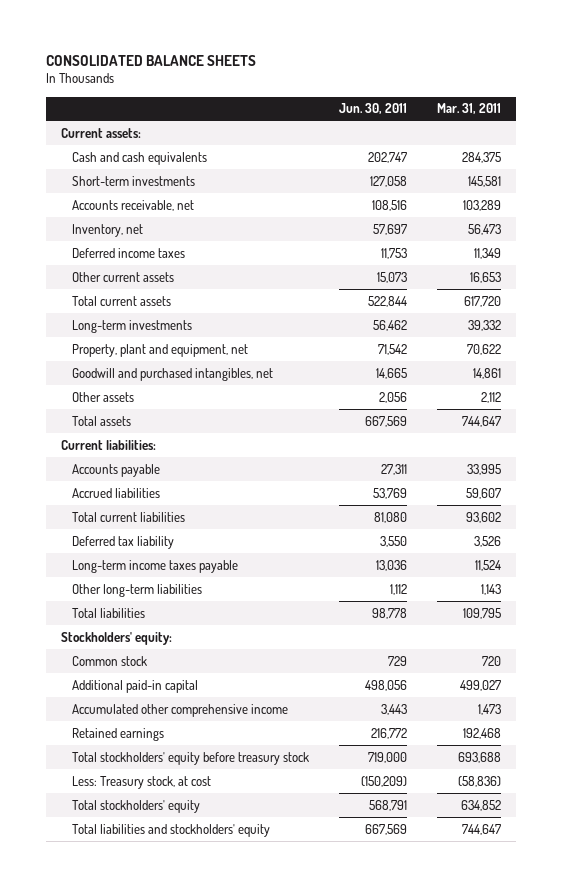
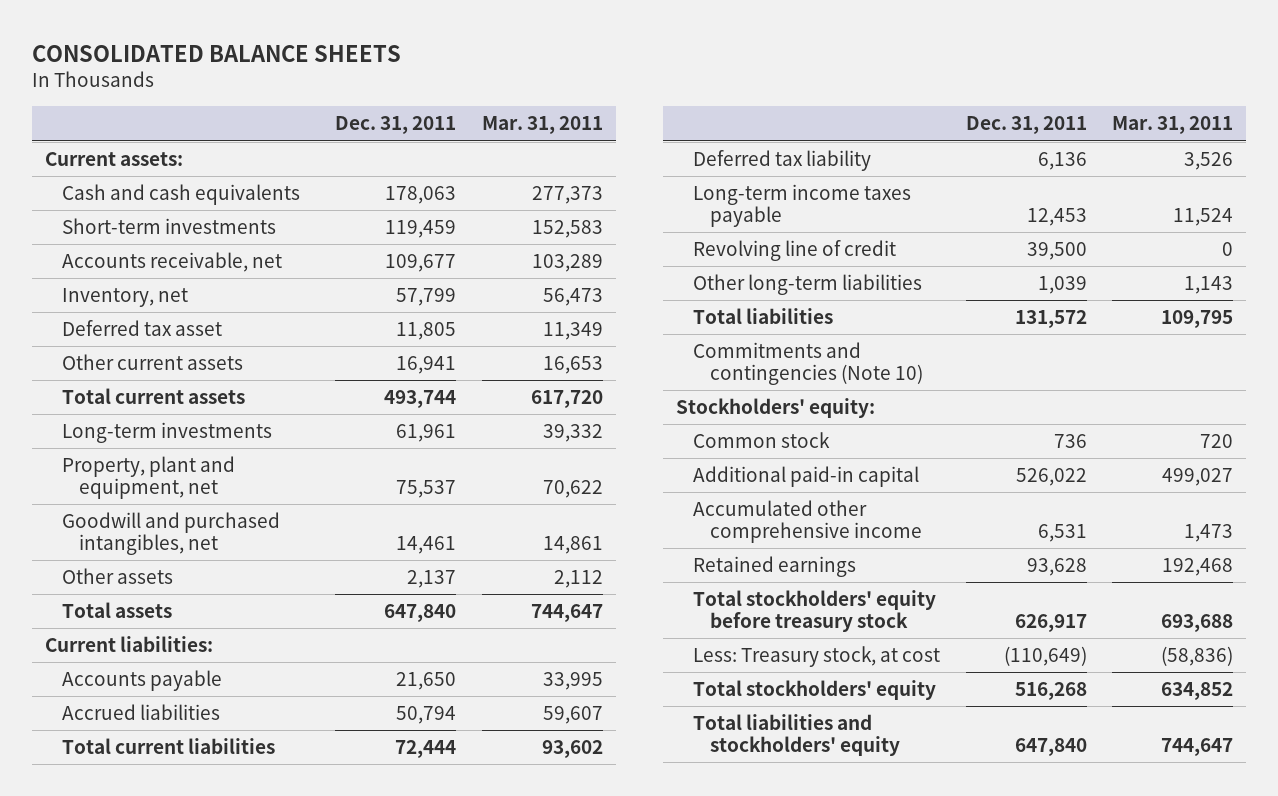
- | Jun. 30, 2011 | Mar. 31, 2011
+ | Dec. 31, 2011 | Mar. 31, 2011
- Cash and cash equivalents | 202,747 | 284,375
- Short-term investments | 127,058 | 145,581
+ Cash and cash equivalents | 178,063 | 277,373
+ Short-term investments | 119,459 | 152,583
- Deferred income taxes | 11,753 | 11,349
+ Deferred tax asset | 11,805 | 11,349
+ Revolving line of credit | 39,500 | 0
+ Commitments and contingencies (Note 10)

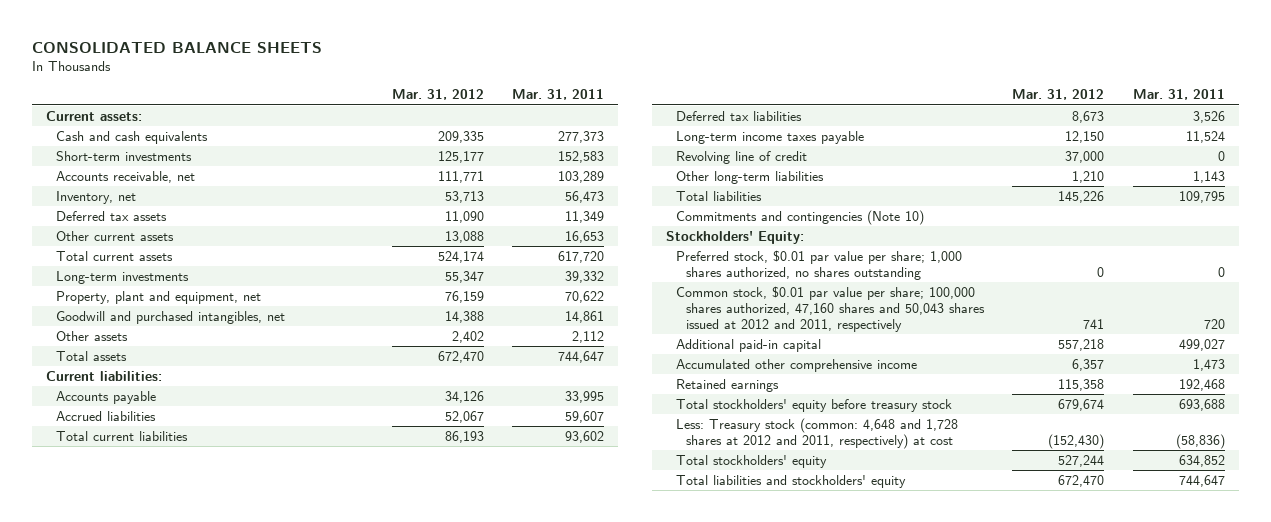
- | Dec. 31, 2011 | Mar. 31, 2011
+ | Mar. 31, 2012 | Mar. 31, 2011
- Deferred tax asset | 11,805 | 11,349
+ Deferred tax assets | 11,090 | 11,349
- Deferred tax liability | 6,136 | 3,526
+ Deferred tax liabilities | 8,673 | 3,526
- Stockholders' equity:
- Common stock | 736 | 720
+ Stockholders' Equity:
+ Preferred stock, $0.01 par value per share; 1,000 shares authorized, no shares outstanding | 0 | 0
+ Common stock, $0.01 par value per share; 100,000 shares authorized, 47,160 shares and 50,043 shares issued at 2012 and 2011, respectively | 741 | 720
- Less: Treasury stock, at cost | (110,649) | (58,836)
+ Less: Treasury stock (common: 4,648 and 1,728 shares at 2012 and 2011, respectively) at cost | (152,430) | (58,836)

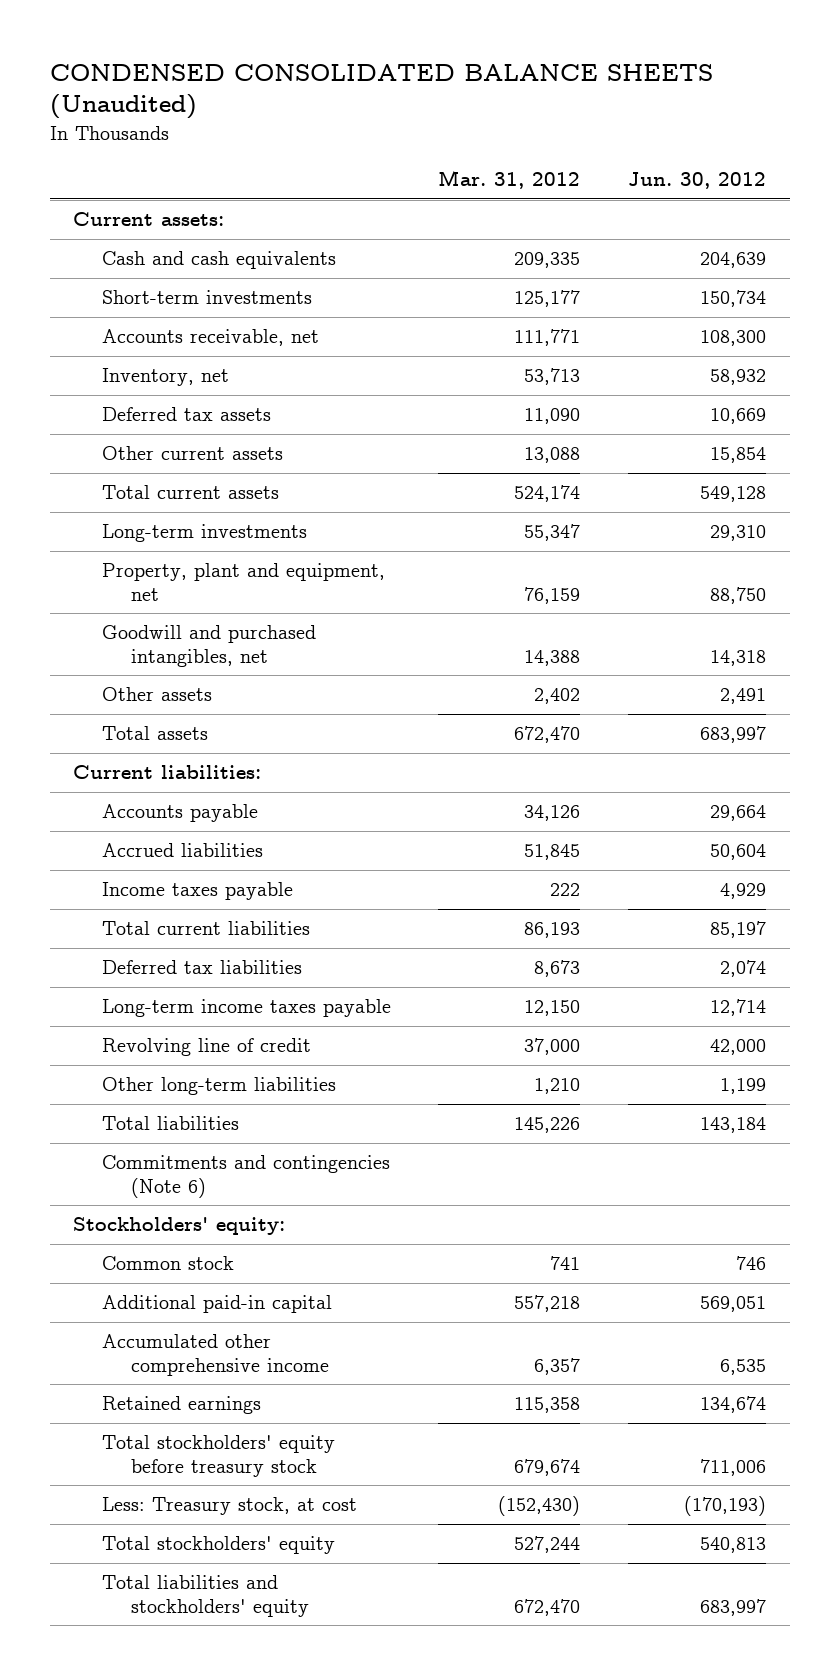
- CONSOLIDATED BALANCE SHEETS
+ CONDENSED CONSOLIDATED BALANCE SHEETS (Unaudited)
- | Mar. 31, 2012 | Mar. 31, 2011
+ | Mar. 31, 2012 | Jun. 30, 2012
- Accrued liabilities | 52,067 | 59,607
+ Accrued liabilities | 51,845 | 50,604
+ Income taxes payable | 222 | 4,929
- Commitments and contingencies (Note 10)
- Stockholders' Equity:
- Preferred stock, $0.01 par value per share; 1,000 shares authorized, no shares outstanding | 0 | 0
- Common stock, $0.01 par value per share; 100,000 shares authorized, 47,160 shares and 50,043 shares issued at 2012 and 2011, respectively | 741 | 720
+ Commitments and contingencies (Note 6)
+ Stockholders' equity:
+ Common stock | 741 | 746
- Less: Treasury stock (common: 4,648 and 1,728 shares at 2012 and 2011, respectively) at cost | (152,430) | (58,836)
+ Less: Treasury stock, at cost | (152,430) | (170,193)

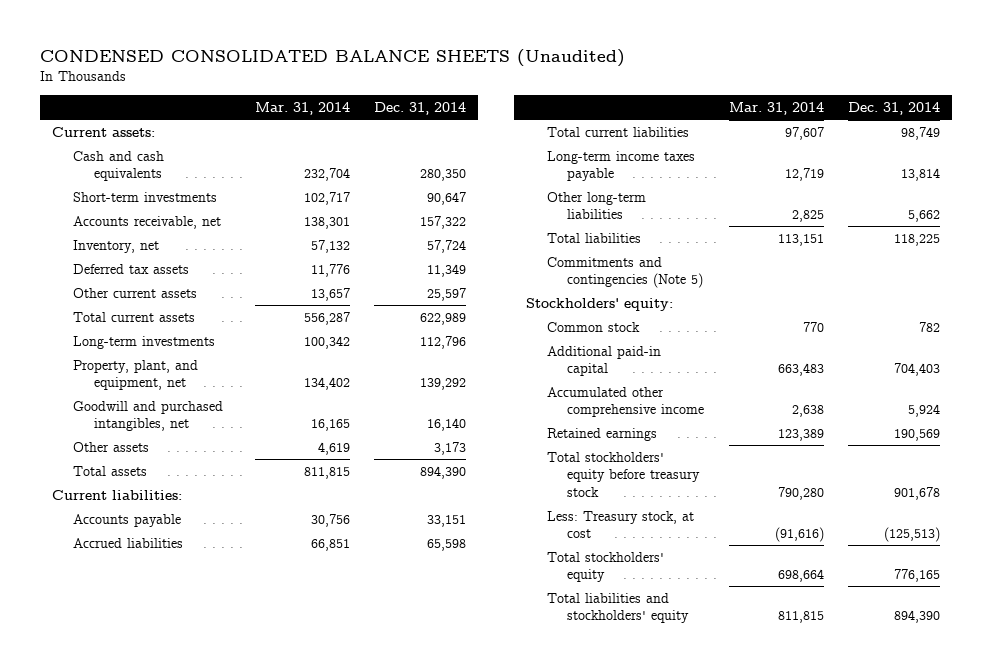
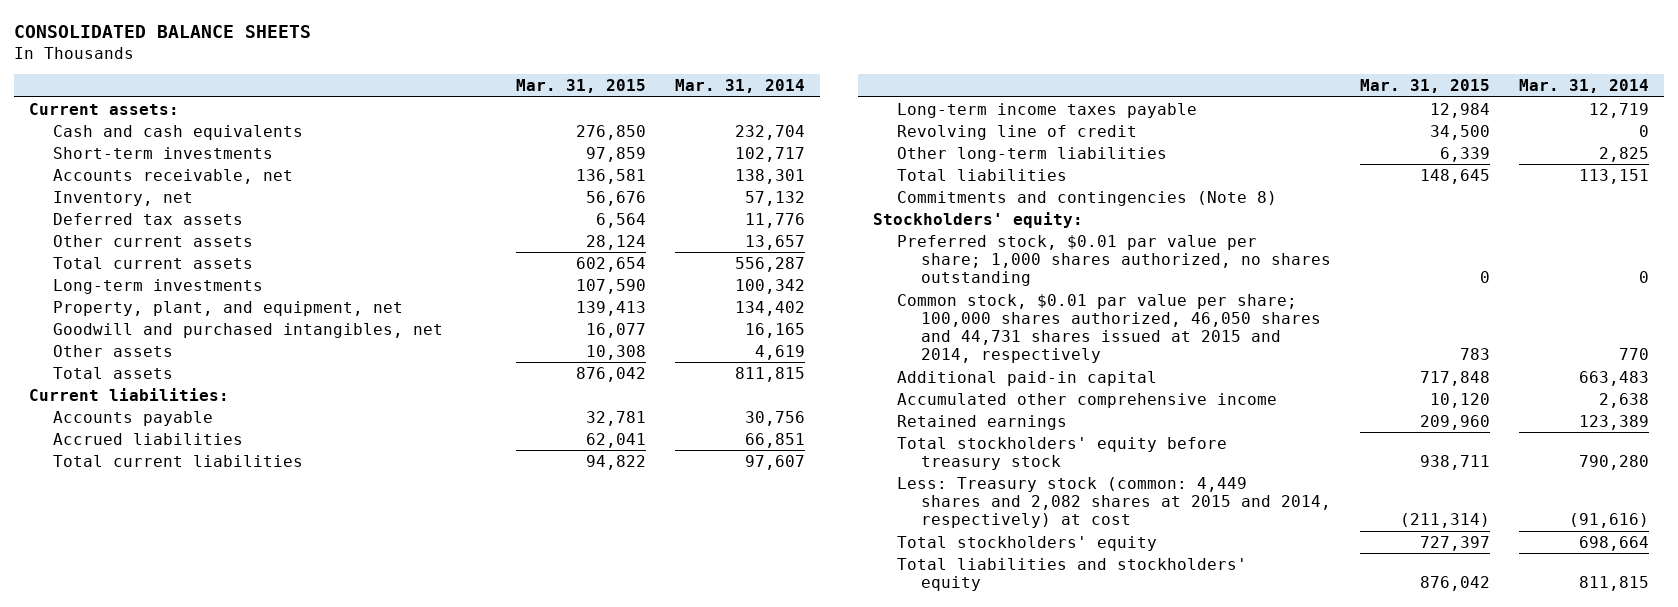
- CONDENSED CONSOLIDATED BALANCE SHEETS (Unaudited)
+ CONSOLIDATED BALANCE SHEETS
- | Mar. 31, 2014 | Dec. 31, 2014
+ | Mar. 31, 2015 | Mar. 31, 2014
+ Revolving line of credit | 34,500 | 0
- Commitments and contingencies (Note 5)
+ Commitments and contingencies (Note 8)
- Common stock | 770 | 782
+ Preferred stock, $0.01 par value per share; 1,000 shares authorized, no shares outstanding | 0 | 0
+ Common stock, $0.01 par value per share; 100,000 shares authorized, 46,050 shares and 44,731 shares issued at 2015 and 2014, respectively | 783 | 770
- Less: Treasury stock, at cost | (91,616) | (125,513)
+ Less: Treasury stock (common: 4,449 shares and 2,082 shares at 2015 and 2014, respectively) at cost | (211,314) | (91,616)

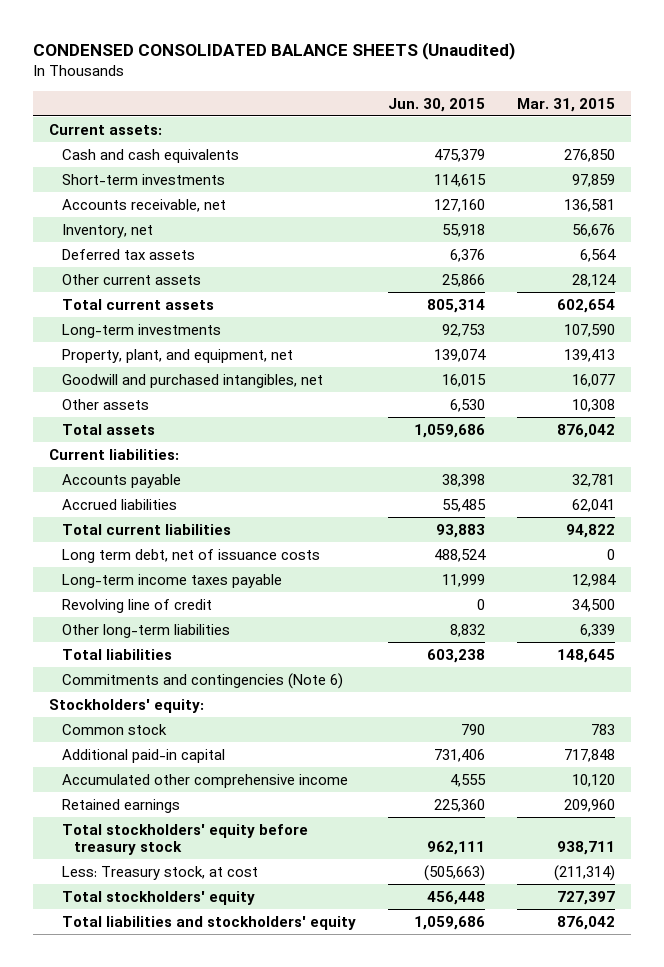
- CONSOLIDATED BALANCE SHEETS
+ CONDENSED CONSOLIDATED BALANCE SHEETS (Unaudited)
- | Mar. 31, 2015 | Mar. 31, 2014
+ | Jun. 30, 2015 | Mar. 31, 2015
+ Long term debt, net of issuance costs | 488,524 | 0
- Commitments and contingencies (Note 8)
+ Commitments and contingencies (Note 6)
- Preferred stock, $0.01 par value per share; 1,000 shares authorized, no shares outstanding | 0 | 0
- Common stock, $0.01 par value per share; 100,000 shares authorized, 46,050 shares and 44,731 shares issued at 2015 and 2014, respectively | 783 | 770
+ Common stock | 790 | 783
- Less: Treasury stock (common: 4,449 shares and 2,082 shares at 2015 and 2014, respectively) at cost | (211,314) | (91,616)
+ Less: Treasury stock, at cost | (505,663) | (211,314)

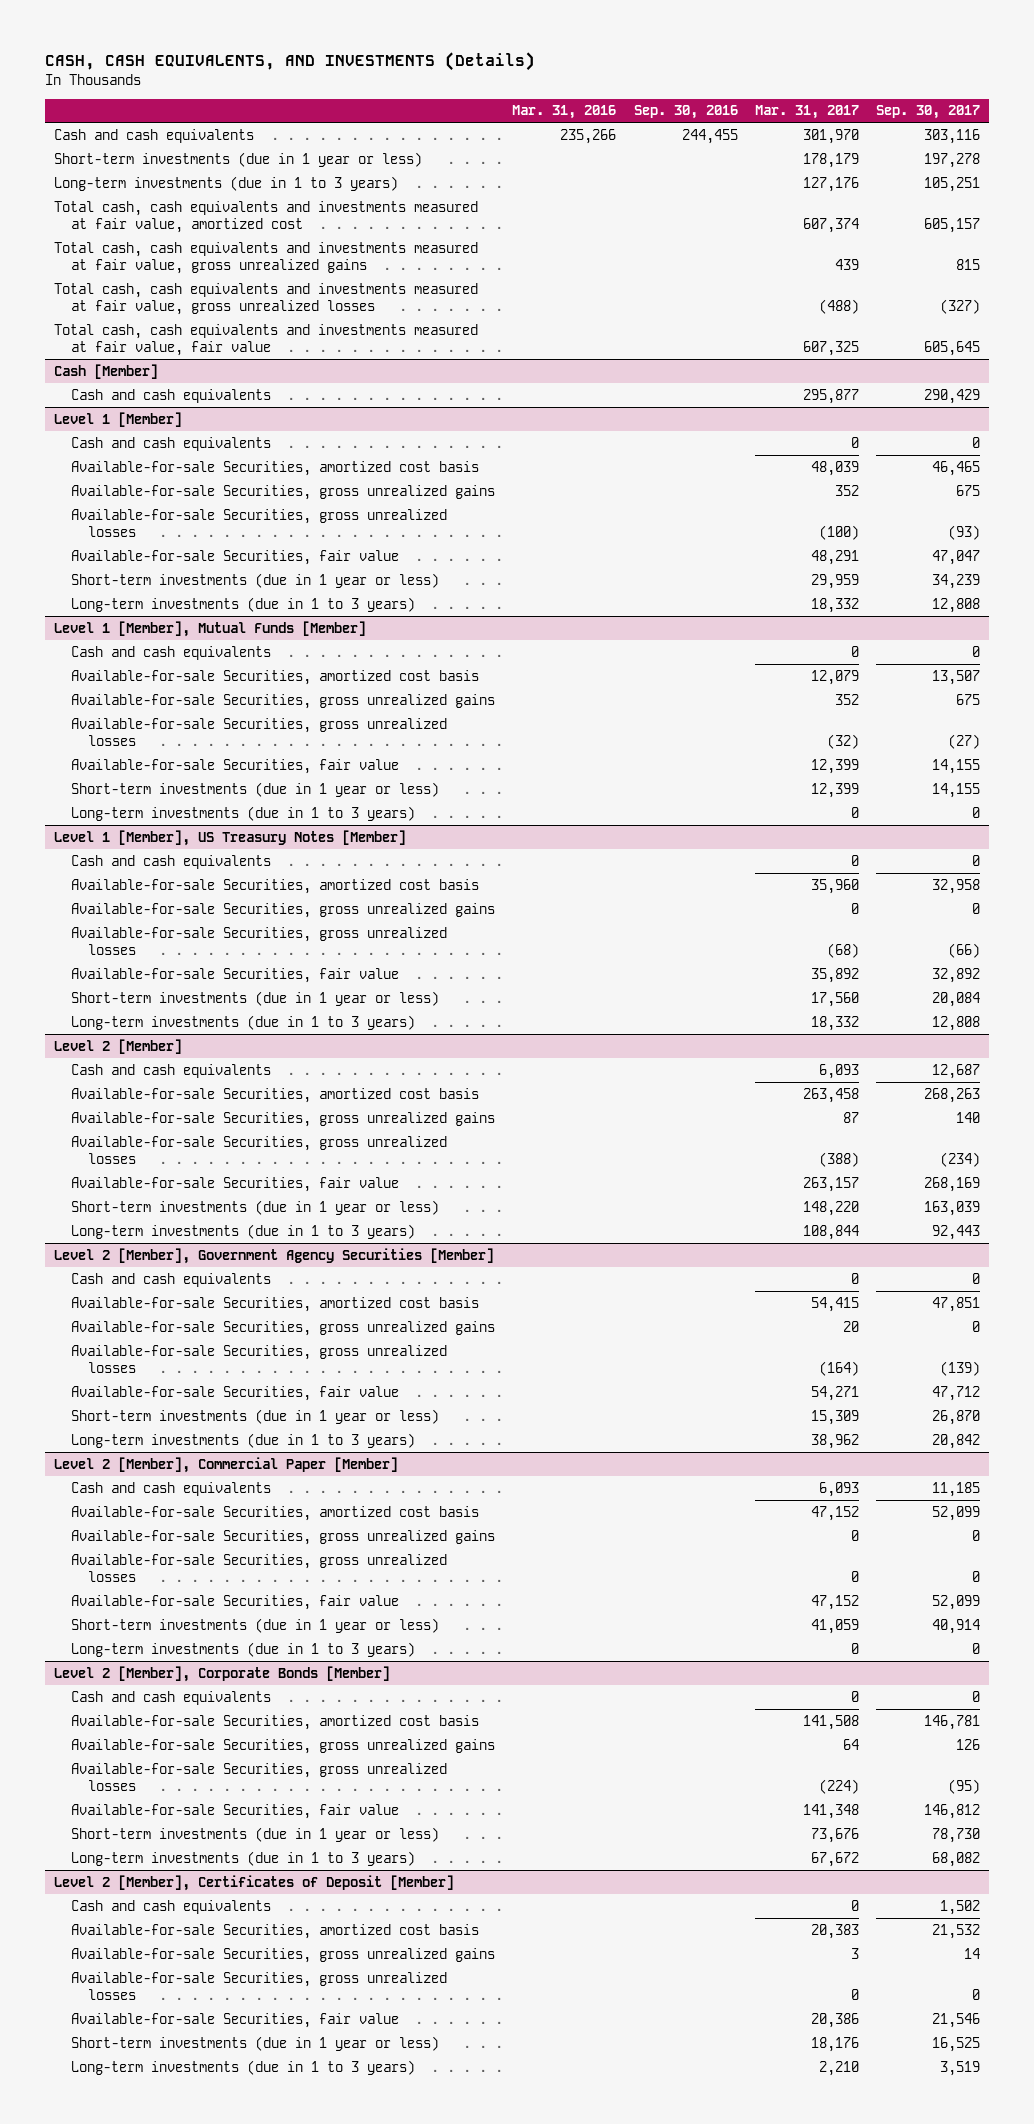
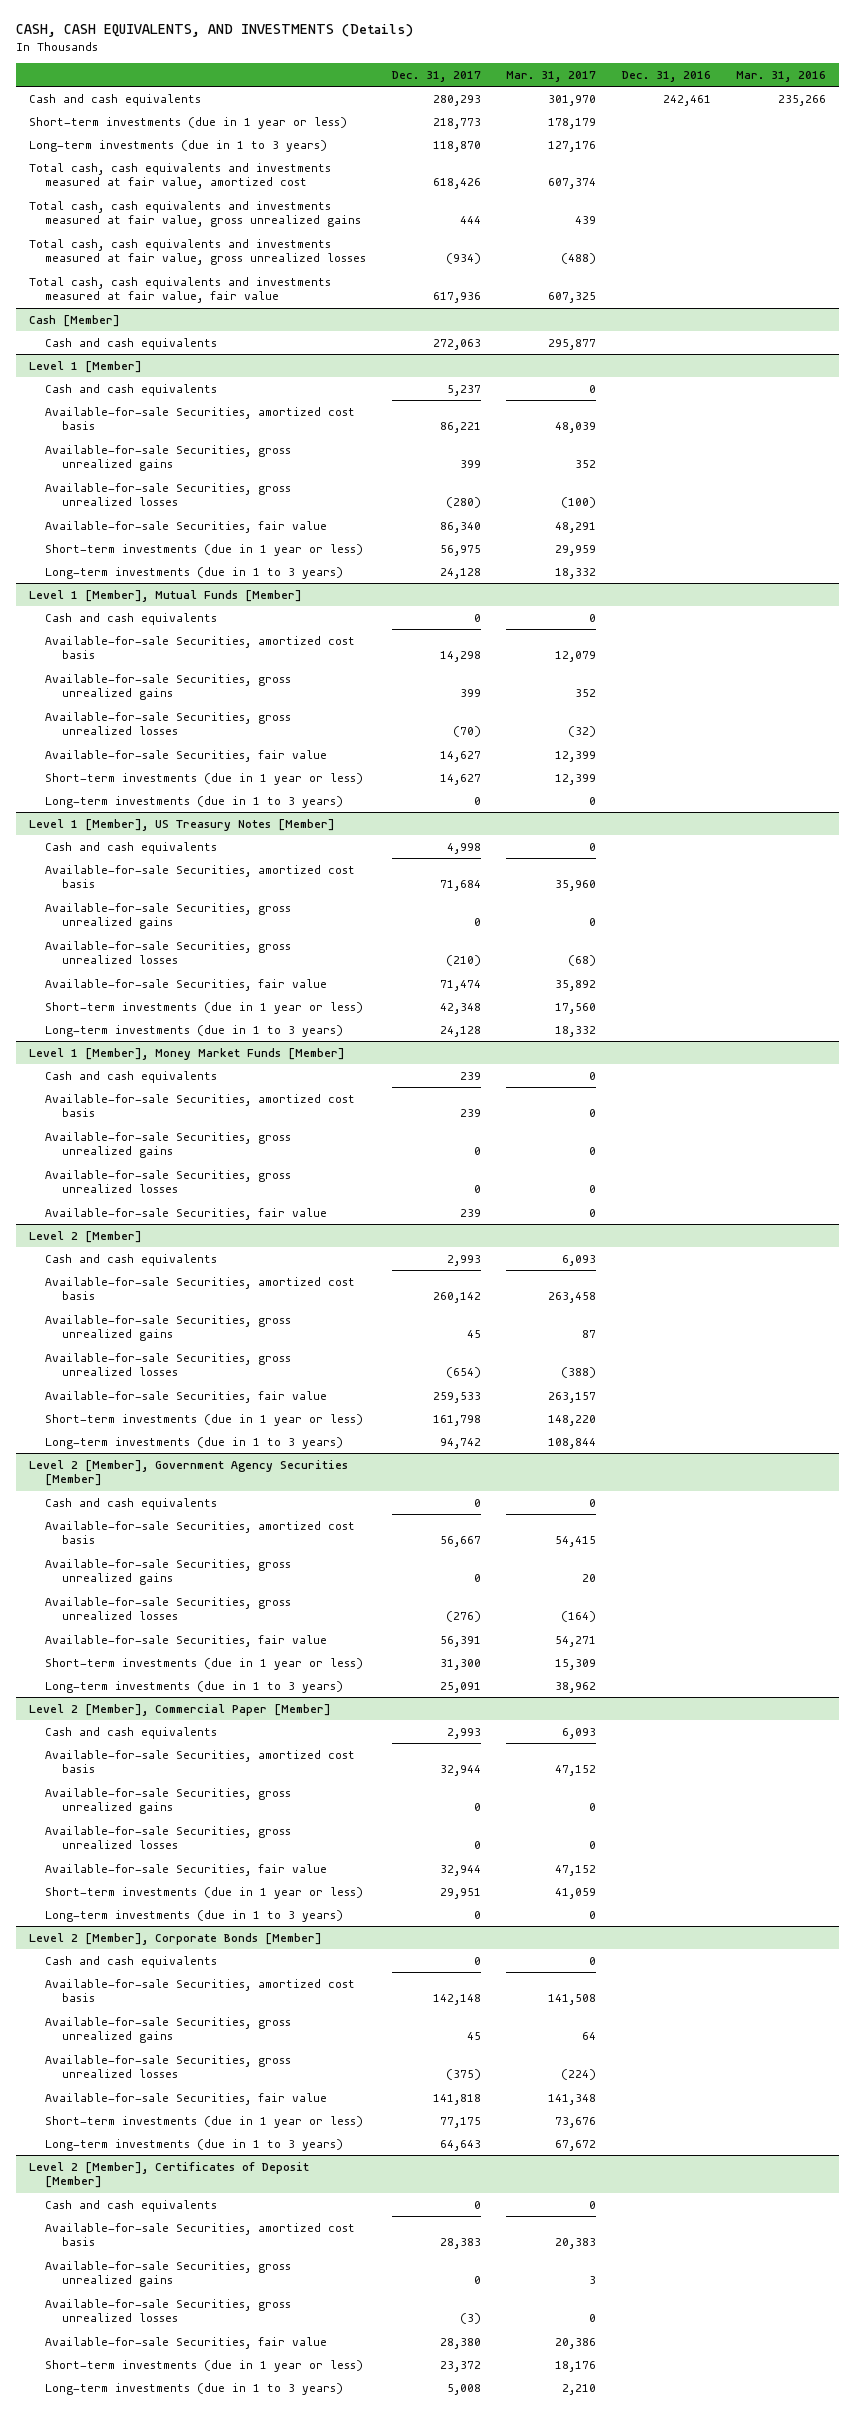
- | Mar. 31, 2016 | Sep. 30, 2016 | Mar. 31, 2017 | Sep. 30, 2017
+ | Dec. 31, 2017 | Mar. 31, 2017 | Dec. 31, 2016 | Mar. 31, 2016
+ Level 1 [Member], Money Market Funds [Member]
+ Cash and cash equivalents | 239 | 0 | |
+ Available-for-sale Securities, amortized cost basis | 239 | 0 | |
+ Available-for-sale Securities, gross unrealized gains | 0 | 0 | |
+ Available-for-sale Securities, gross unrealized losses | 0 | 0 | |
+ Available-for-sale Securities, fair value | 239 | 0 | |

